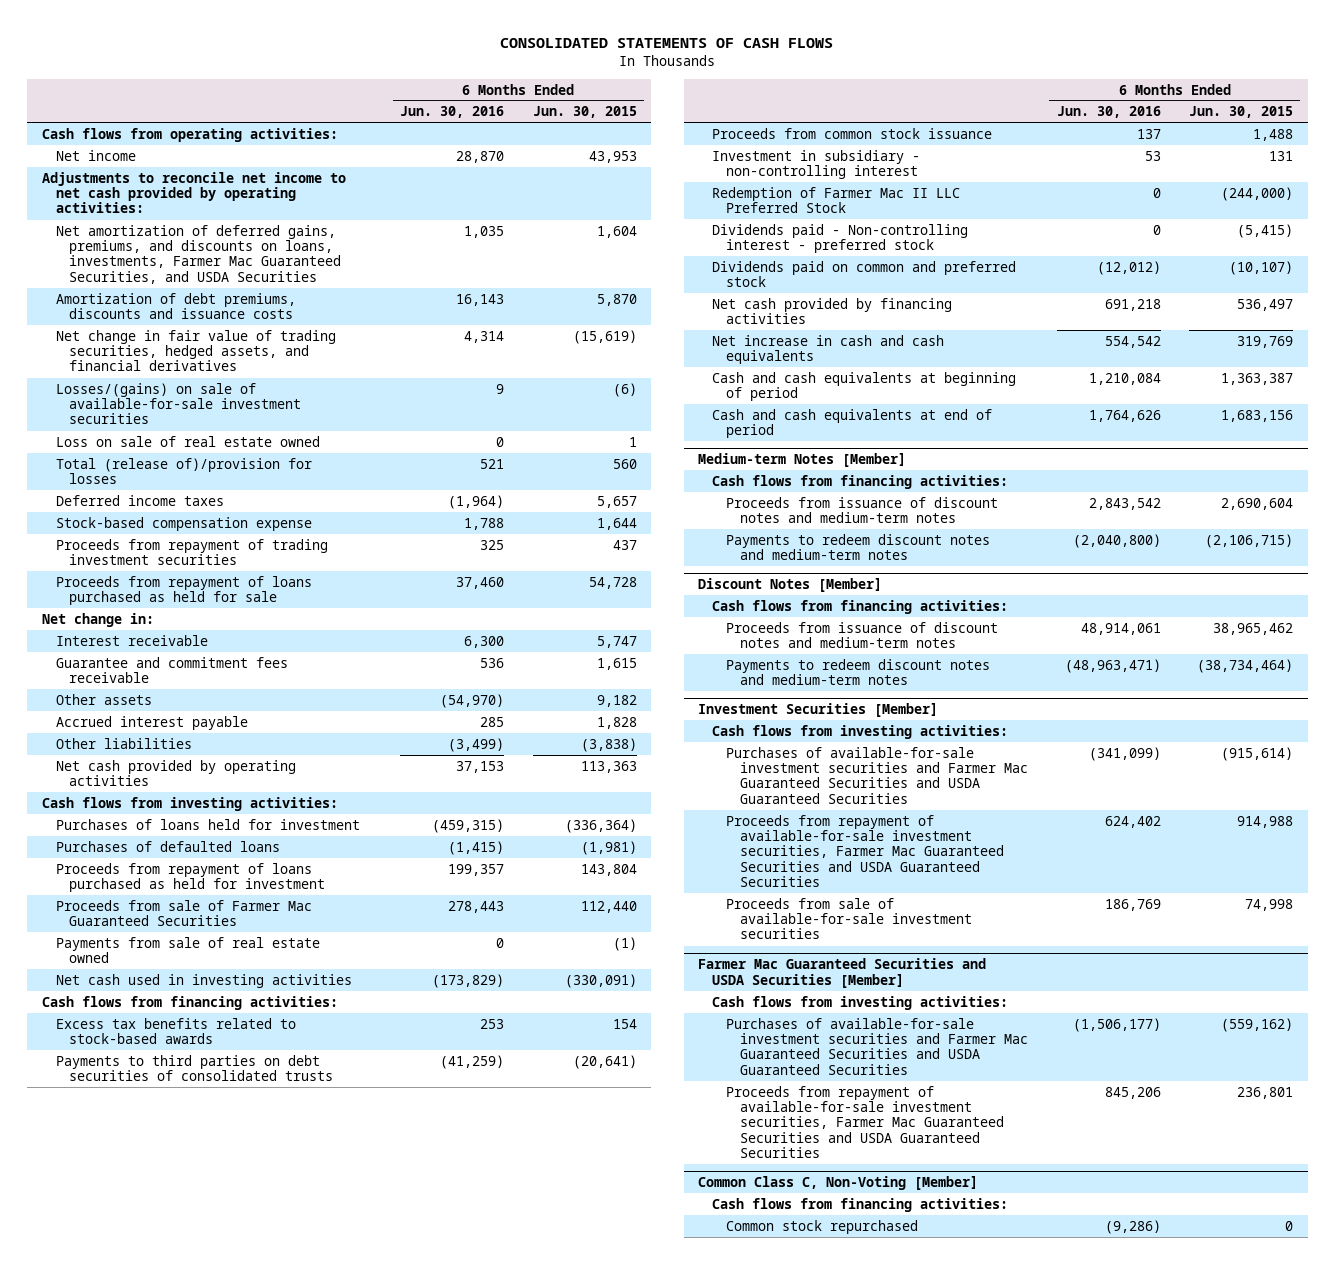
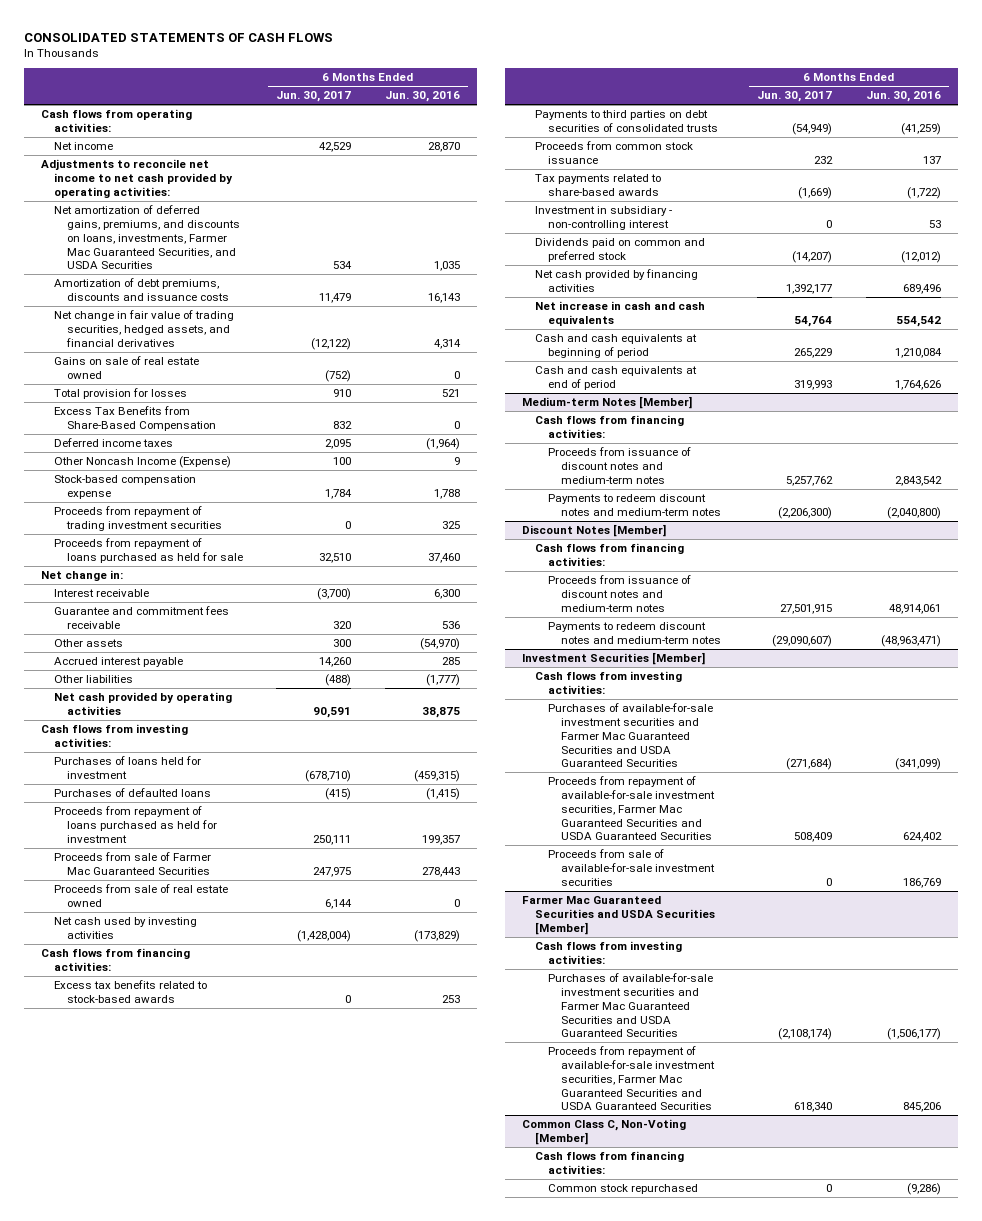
- | 6 Months Ended Jun. 30, 2016 | 6 Months Ended Jun. 30, 2015
+ | 6 Months Ended Jun. 30, 2017 | 6 Months Ended Jun. 30, 2016
- Losses/(gains) on sale of available-for-sale investment securities | 9 | (6)
- Loss on sale of real estate owned | 0 | 1
- Total (release of)/provision for losses | 521 | 560
+ Gains on sale of real estate owned | (752) | 0
+ Total provision for losses | 910 | 521
+ Excess Tax Benefits from Share-Based Compensation | 832 | 0
+ Other Noncash Income (Expense) | 100 | 9
- Other liabilities | (3,499) | (3,838)
- Net cash provided by operating activities | 37,153 | 113,363
+ Other liabilities | (488) | (1,777)
+ Net cash provided by operating activities | 90,591 | 38,875
- Payments from sale of real estate owned | 0 | (1)
- Net cash used in investing activities | (173,829) | (330,091)
+ Proceeds from sale of real estate owned | 6,144 | 0
+ Net cash used by investing activities | (1,428,004) | (173,829)
+ Tax payments related to share-based awards | (1,669) | (1,722)
- Redemption of Farmer Mac II LLC Preferred Stock | 0 | (244,000)
- Dividends paid - Non-controlling interest - preferred stock | 0 | (5,415)
- Net cash provided by financing activities | 691,218 | 536,497
+ Net cash provided by financing activities | 1,392,177 | 689,496

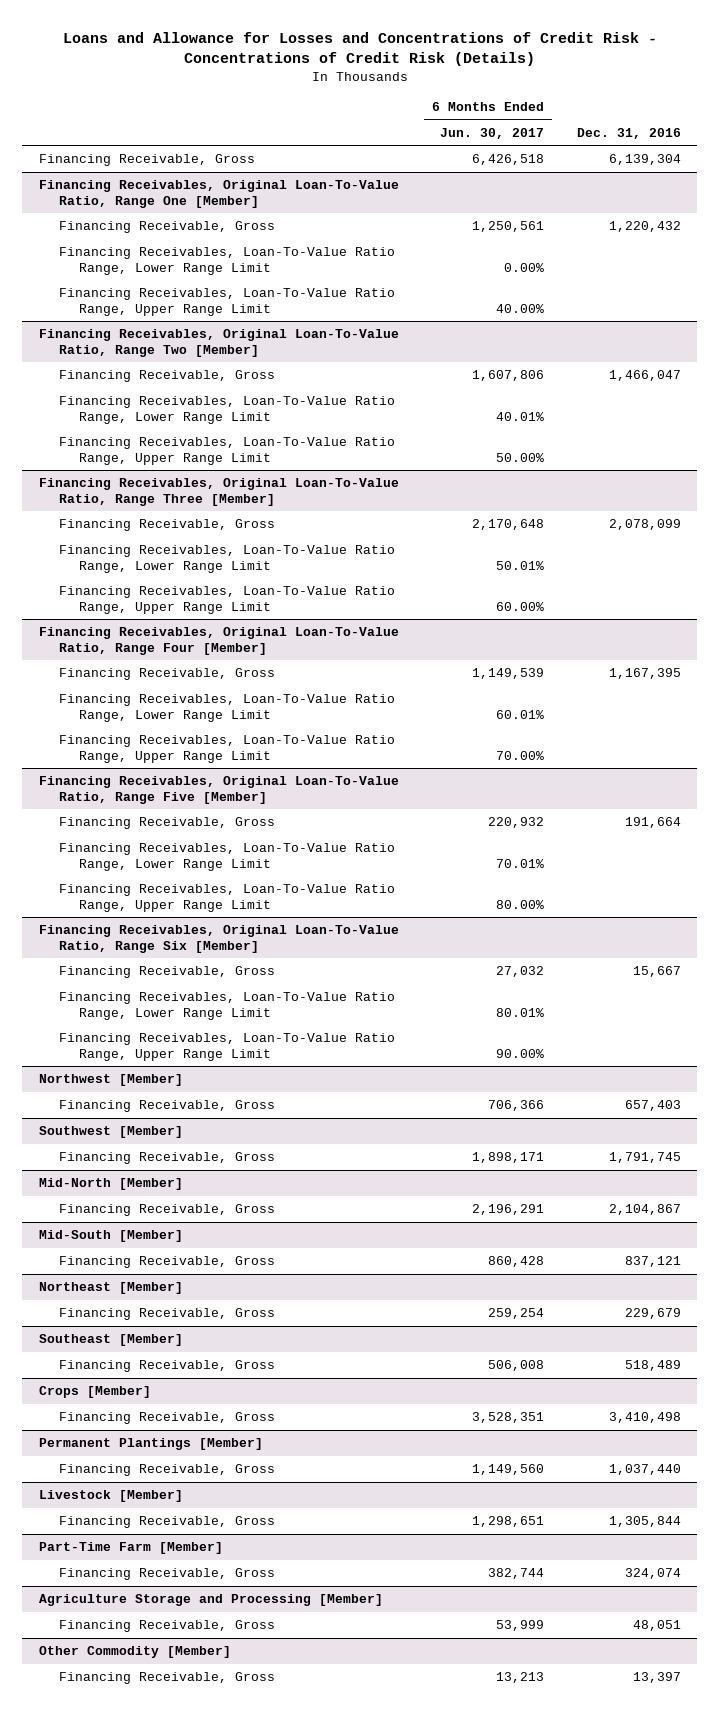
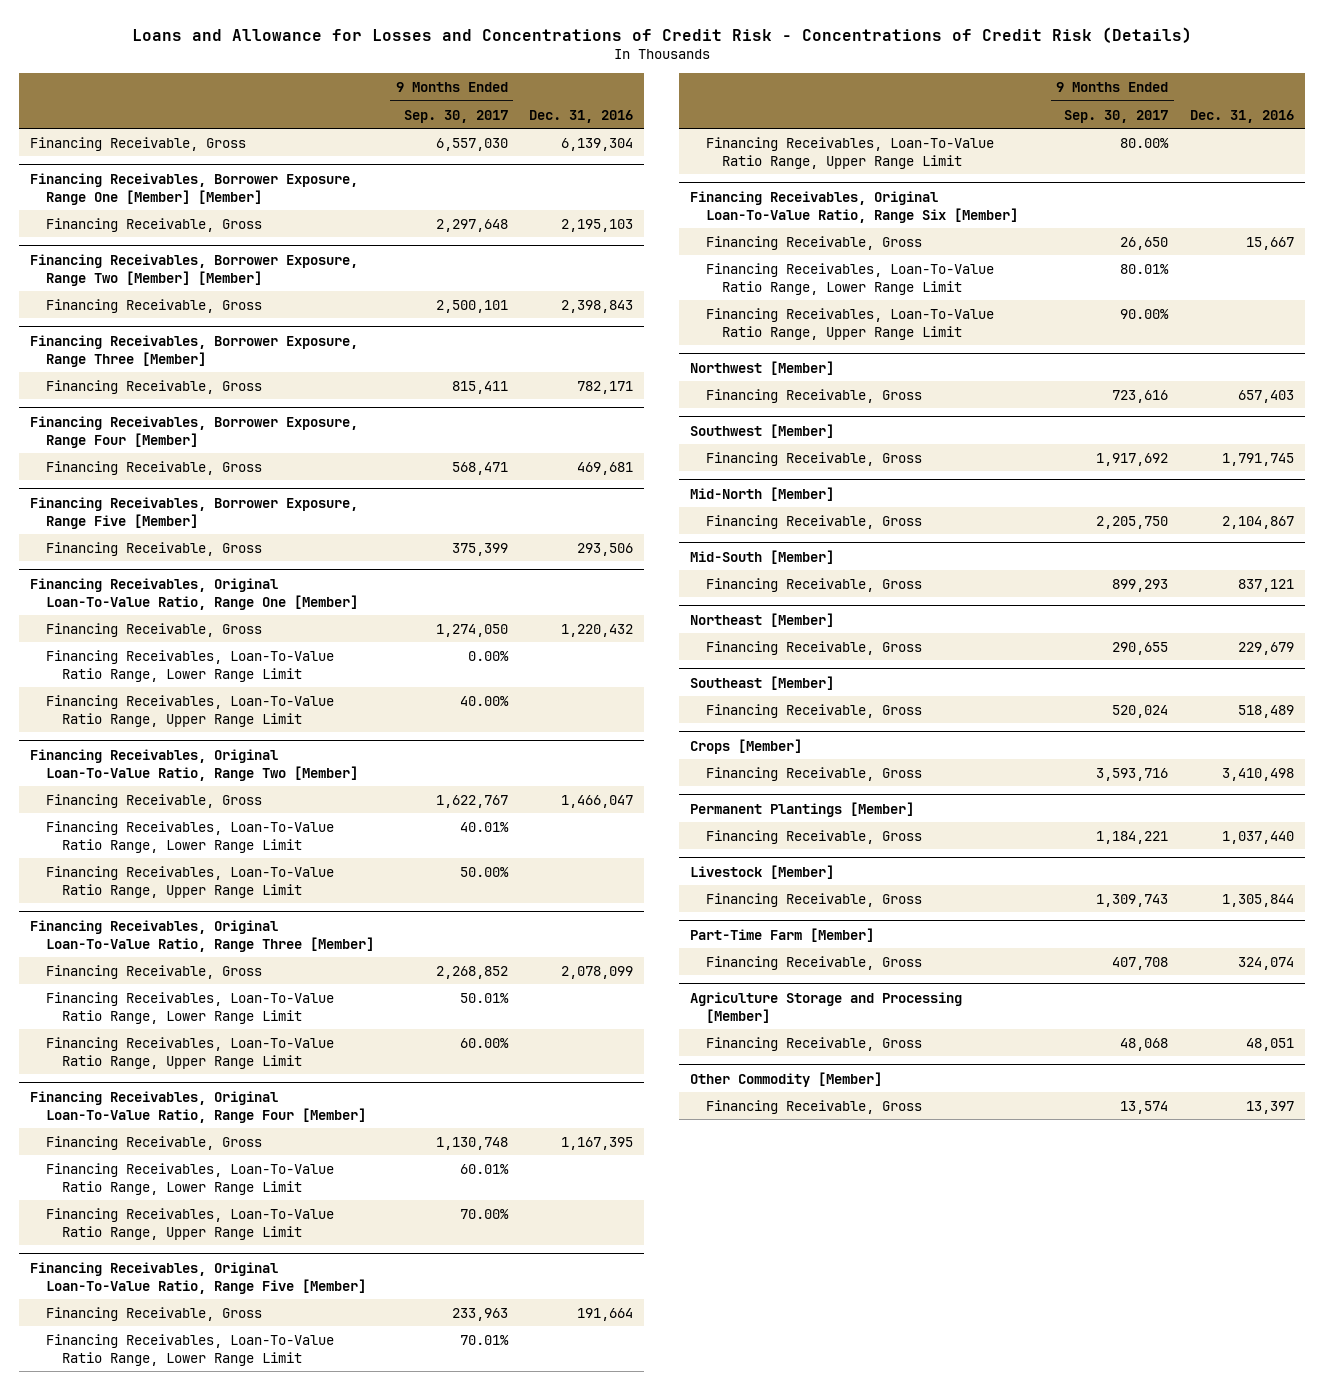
- | 6 Months Ended Jun. 30, 2017 | Dec. 31, 2016
+ | 9 Months Ended Sep. 30, 2017 | Dec. 31, 2016
+ Financing Receivables, Borrower Exposure, Range One [Member] [Member]
+ Financing Receivable, Gross | 2,297,648 | 2,195,103
+ Financing Receivables, Borrower Exposure, Range Two [Member] [Member]
+ Financing Receivable, Gross | 2,500,101 | 2,398,843
+ Financing Receivables, Borrower Exposure, Range Three [Member]
+ Financing Receivable, Gross | 815,411 | 782,171
+ Financing Receivables, Borrower Exposure, Range Four [Member]
+ Financing Receivable, Gross | 568,471 | 469,681
+ Financing Receivables, Borrower Exposure, Range Five [Member]
+ Financing Receivable, Gross | 375,399 | 293,506

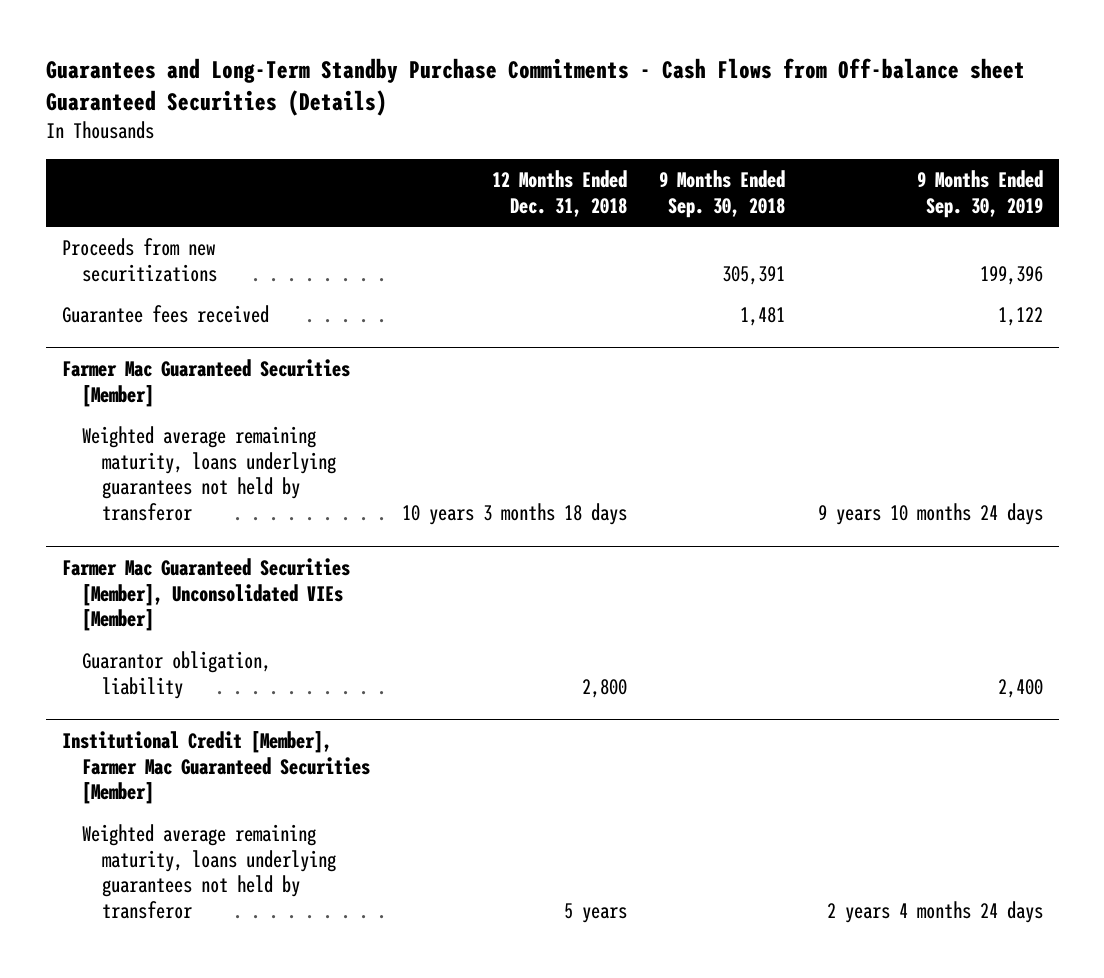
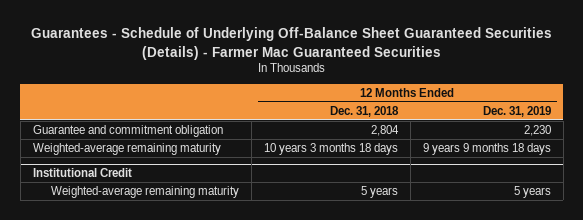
- Guarantees and Long-Term Standby Purchase Commitments - Cash Flows from Off-balance sheet Guaranteed Securities (Details)
+ Guarantees - Schedule of Underlying Off-Balance Sheet Guaranteed Securities (Details) - Farmer Mac Guaranteed Securities
- | 12 Months Ended Dec. 31, 2018 | 9 Months Ended Sep. 30, 2018 | 9 Months Ended Sep. 30, 2019
+ | 12 Months Ended Dec. 31, 2018 | 12 Months Ended Dec. 31, 2019
- Proceeds from new securitizations | | 305,391 | 199,396
- Guarantee fees received | | 1,481 | 1,122
- Farmer Mac Guaranteed Securities [Member]
- Weighted average remaining maturity, loans underlying guarantees not held by transferor | 10 years 3 months 18 days | | 9 years 10 months 24 days
- Farmer Mac Guaranteed Securities [Member], Unconsolidated VIEs [Member]
- Guarantor obligation, liability | 2,800 | | 2,400
- Institutional Credit [Member], Farmer Mac Guaranteed Securities [Member]
- Weighted average remaining maturity, loans underlying guarantees not held by transferor | 5 years | | 2 years 4 months 24 days
+ Guarantee and commitment obligation | 2,804 | 2,230
+ Weighted-average remaining maturity | 10 years 3 months 18 days | 9 years 9 months 18 days
+ Institutional Credit
+ Weighted-average remaining maturity | 5 years | 5 years

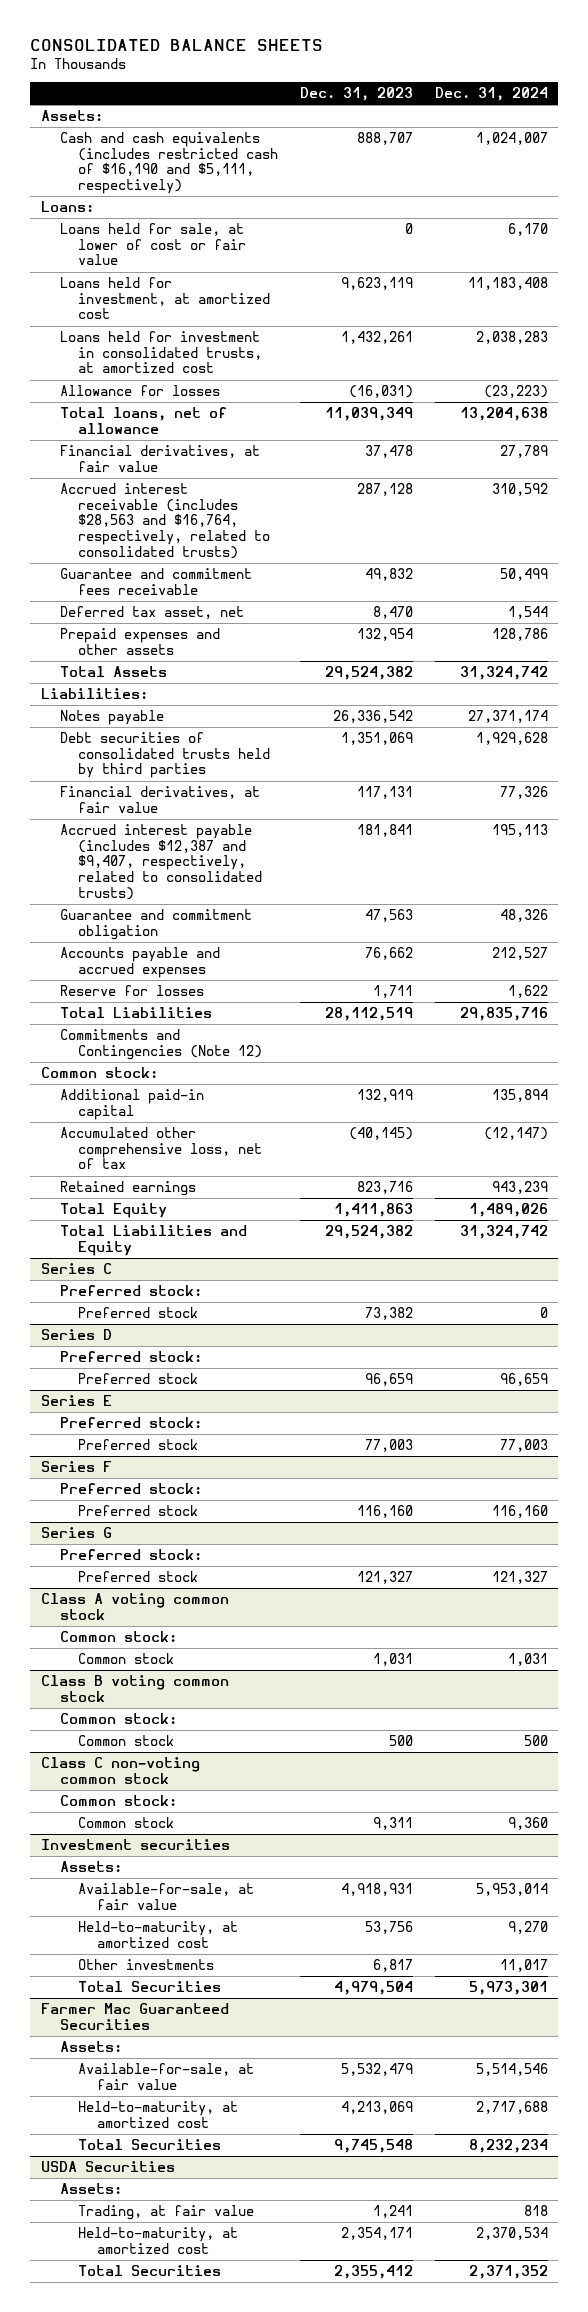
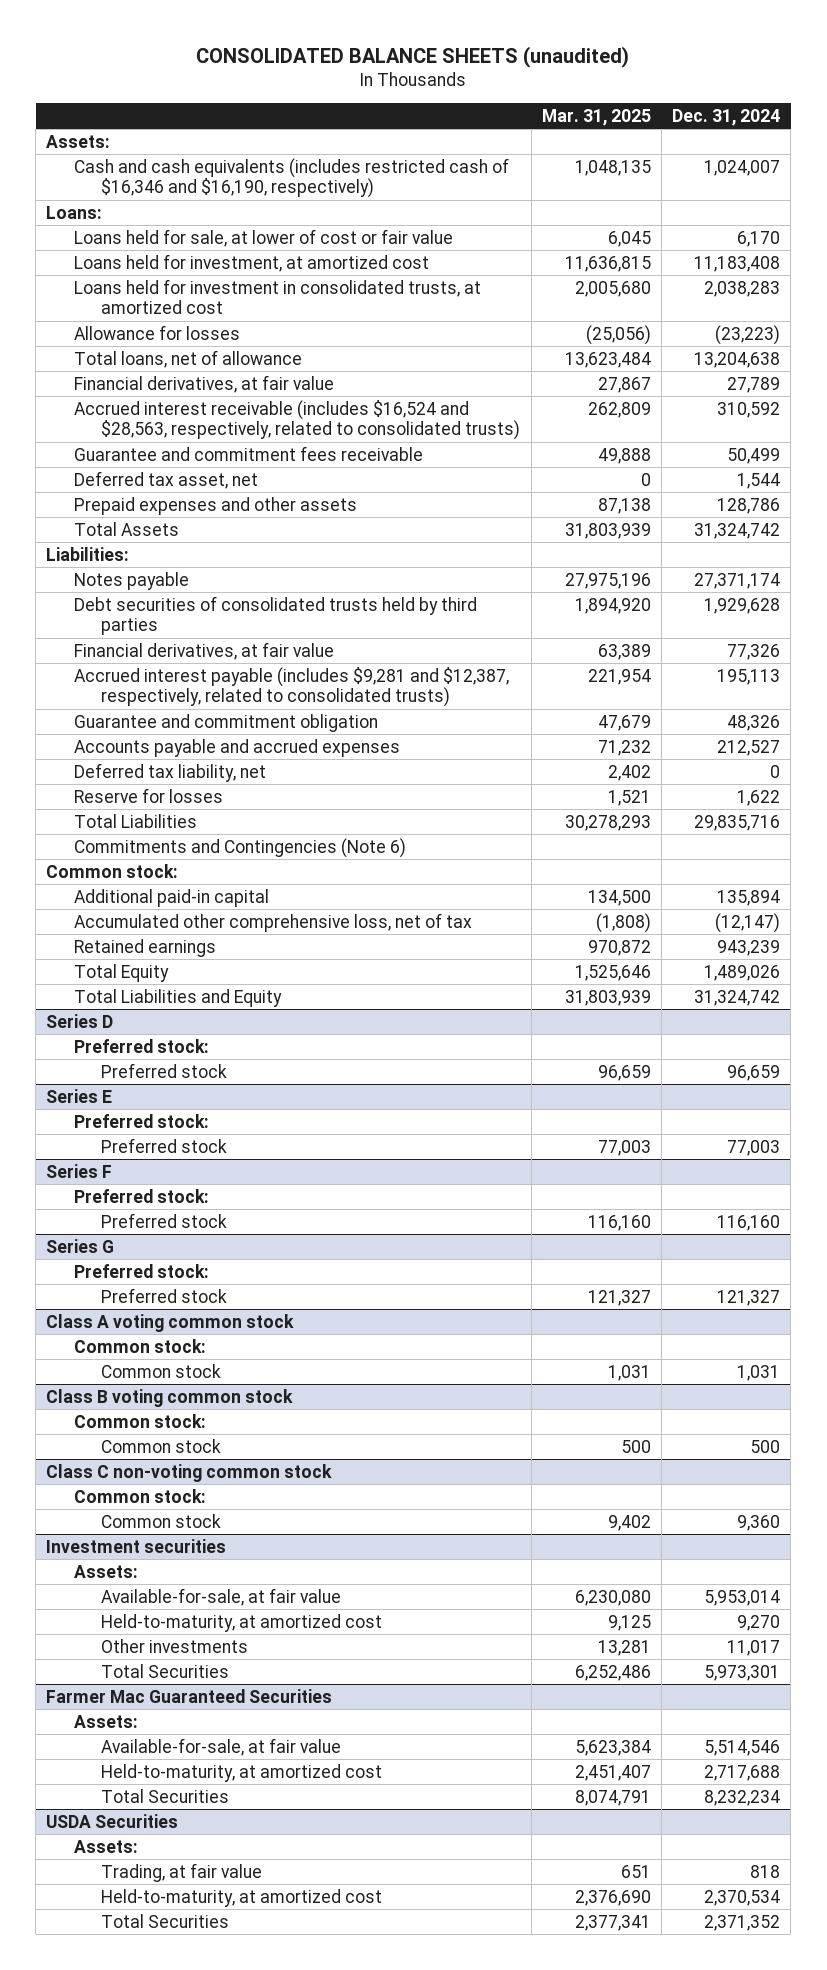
- CONSOLIDATED BALANCE SHEETS
+ CONSOLIDATED BALANCE SHEETS (unaudited)
- | Dec. 31, 2023 | Dec. 31, 2024
+ | Mar. 31, 2025 | Dec. 31, 2024
- Cash and cash equivalents (includes restricted cash of $16,190 and $5,111, respectively) | 888,707 | 1,024,007
+ Cash and cash equivalents (includes restricted cash of $16,346 and $16,190, respectively) | 1,048,135 | 1,024,007
- Accrued interest receivable (includes $28,563 and $16,764, respectively, related to consolidated trusts) | 287,128 | 310,592
+ Accrued interest receivable (includes $16,524 and $28,563, respectively, related to consolidated trusts) | 262,809 | 310,592
- Accrued interest payable (includes $12,387 and $9,407, respectively, related to consolidated trusts) | 181,841 | 195,113
+ Accrued interest payable (includes $9,281 and $12,387, respectively, related to consolidated trusts) | 221,954 | 195,113
+ Deferred tax liability, net | 2,402 | 0
- Commitments and Contingencies (Note 12)
+ Commitments and Contingencies (Note 6)
- Series C
- Preferred stock:
- Preferred stock | 73,382 | 0

